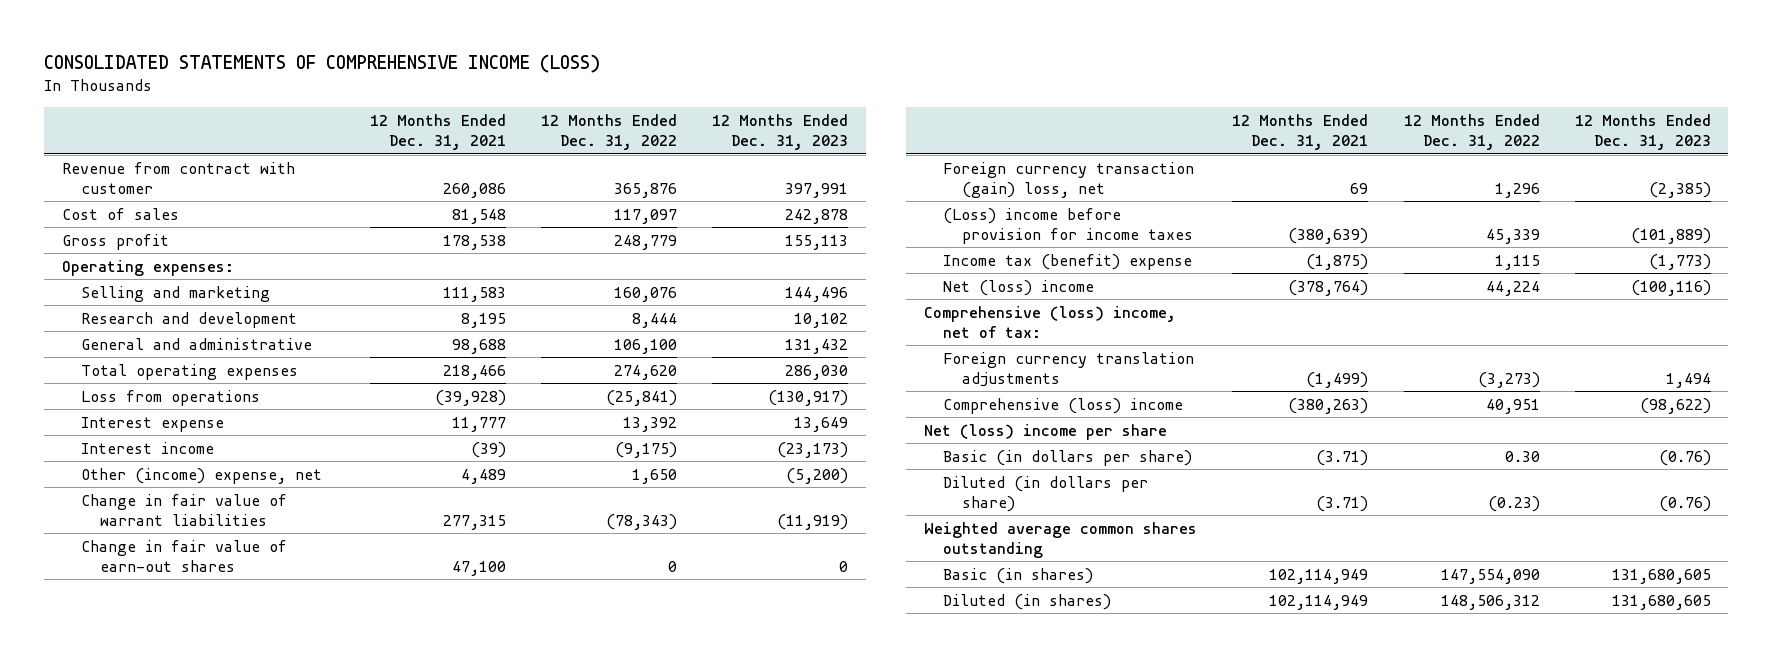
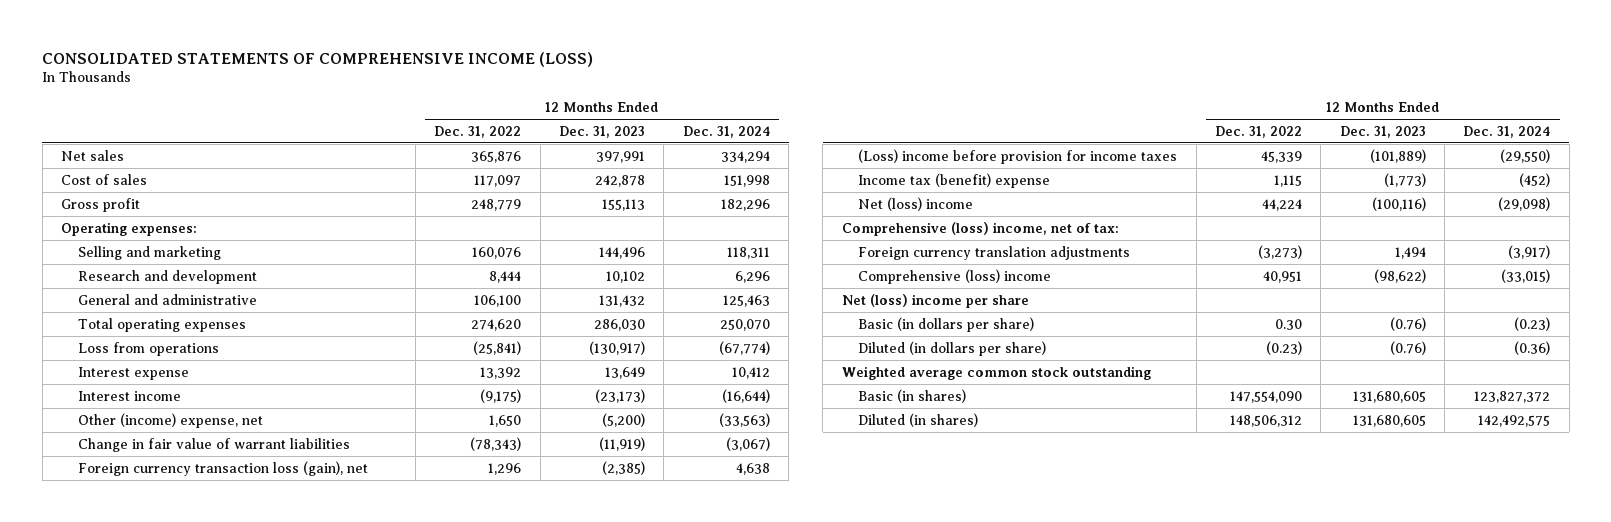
- | 12 Months Ended Dec. 31, 2021 | 12 Months Ended Dec. 31, 2022 | 12 Months Ended Dec. 31, 2023
+ | 12 Months Ended Dec. 31, 2022 | 12 Months Ended Dec. 31, 2023 | 12 Months Ended Dec. 31, 2024
- Revenue from contract with customer | 260,086 | 365,876 | 397,991
+ Net sales | 365,876 | 397,991 | 334,294
- Change in fair value of earn-out shares | 47,100 | 0 | 0
- Foreign currency transaction (gain) loss, net | 69 | 1,296 | (2,385)
+ Foreign currency transaction loss (gain), net | 1,296 | (2,385) | 4,638
- Weighted average common shares outstanding
+ Weighted average common stock outstanding

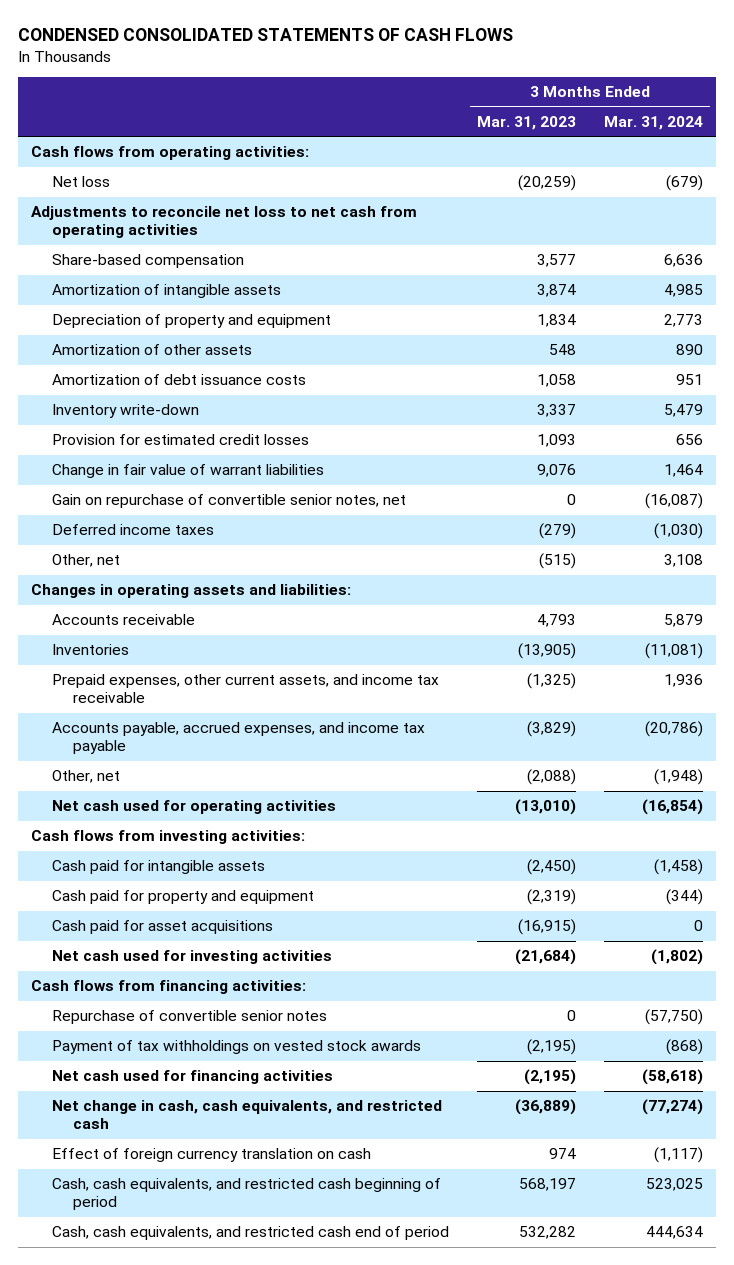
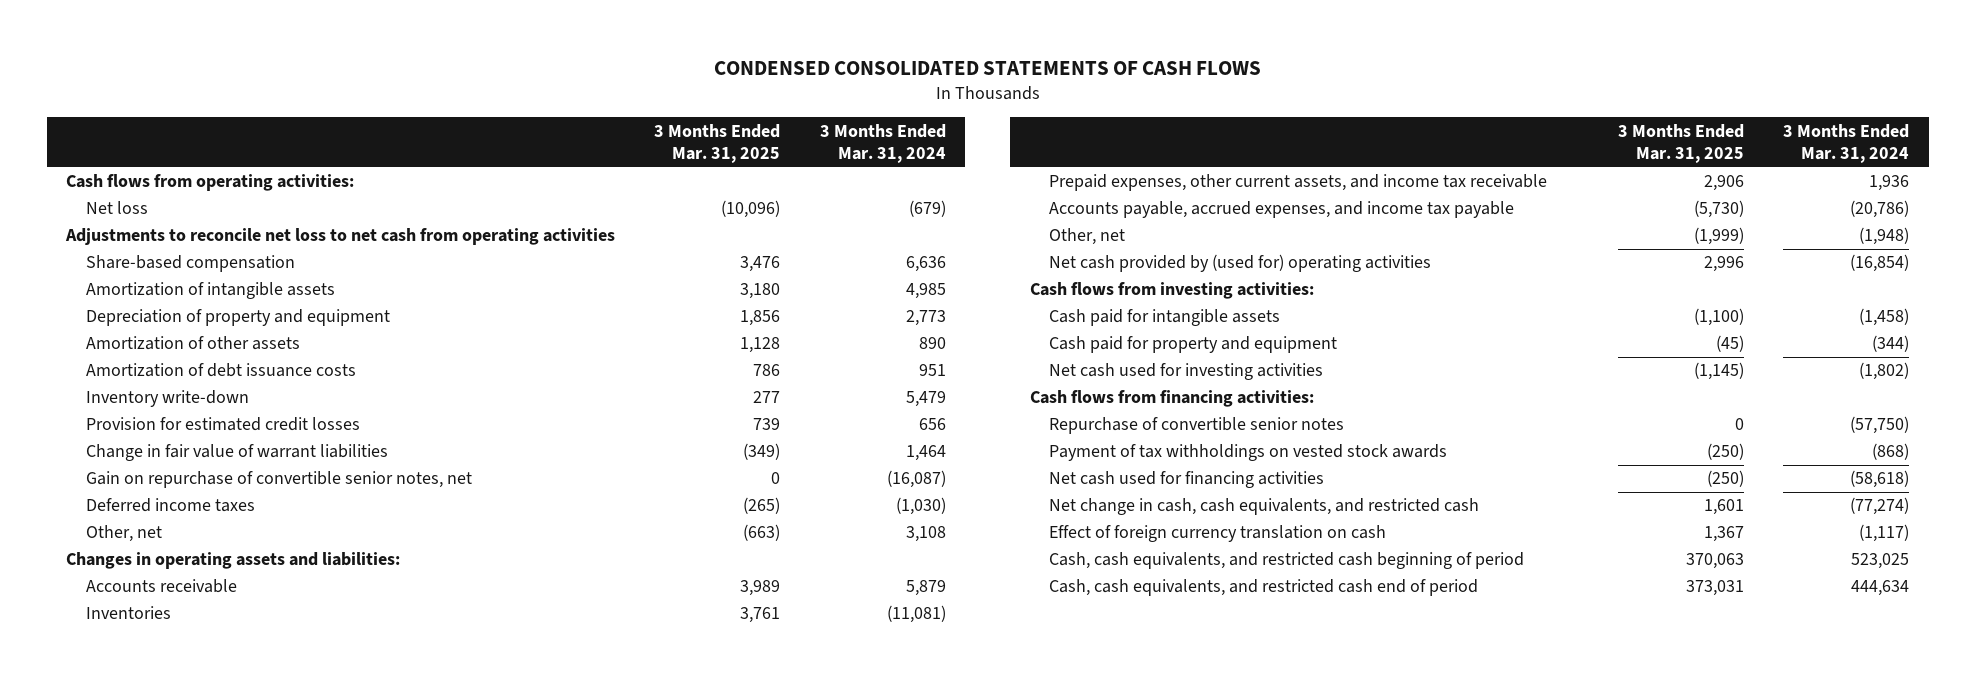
- | 3 Months Ended Mar. 31, 2023 | 3 Months Ended Mar. 31, 2024
+ | 3 Months Ended Mar. 31, 2025 | 3 Months Ended Mar. 31, 2024
- Net cash used for operating activities | (13,010) | (16,854)
+ Net cash provided by (used for) operating activities | 2,996 | (16,854)
- Cash paid for asset acquisitions | (16,915) | 0

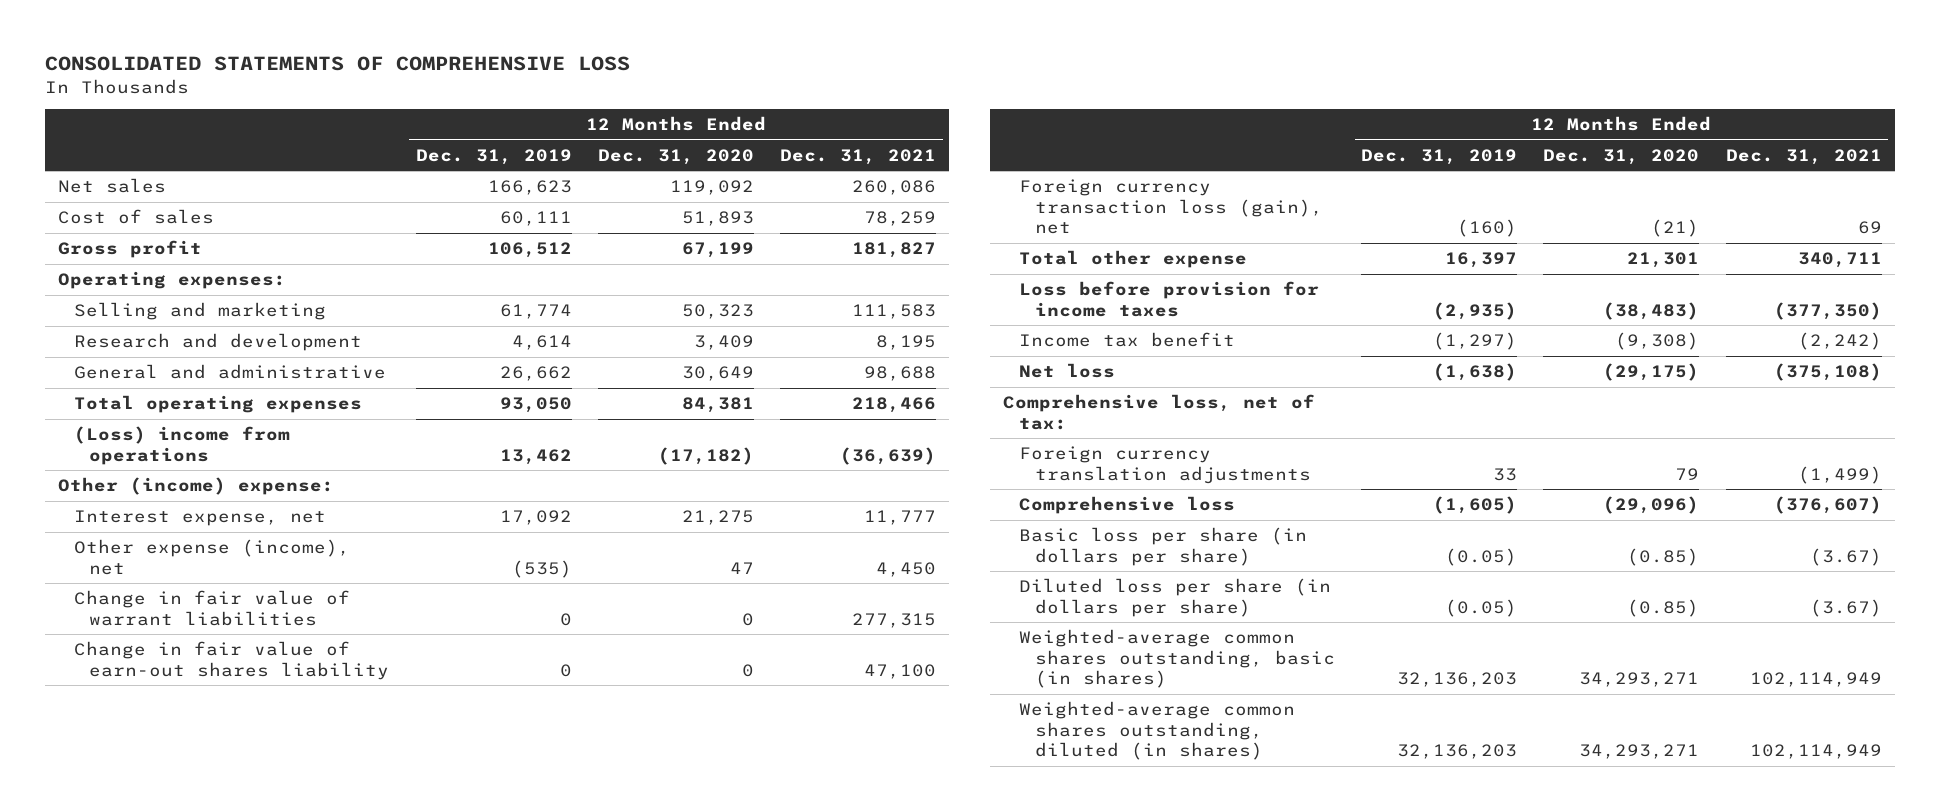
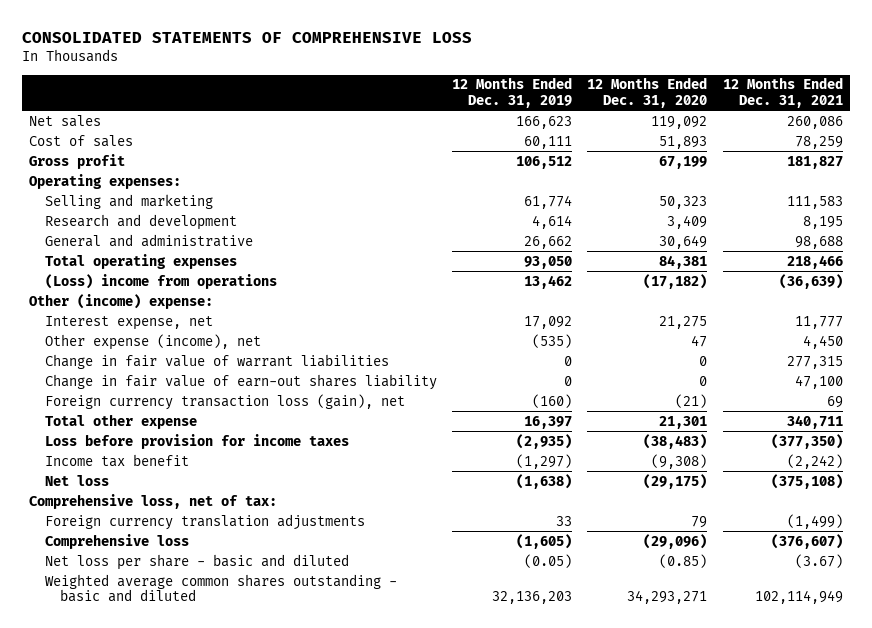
- Basic loss per share (in dollars per share) | (0.05) | (0.85) | (3.67)
- Diluted loss per share (in dollars per share) | (0.05) | (0.85) | (3.67)
- Weighted-average common shares outstanding, basic (in shares) | 32,136,203 | 34,293,271 | 102,114,949
- Weighted-average common shares outstanding, diluted (in shares) | 32,136,203 | 34,293,271 | 102,114,949
+ Net loss per share - basic and diluted | (0.05) | (0.85) | (3.67)
+ Weighted average common shares outstanding - basic and diluted | 32,136,203 | 34,293,271 | 102,114,949

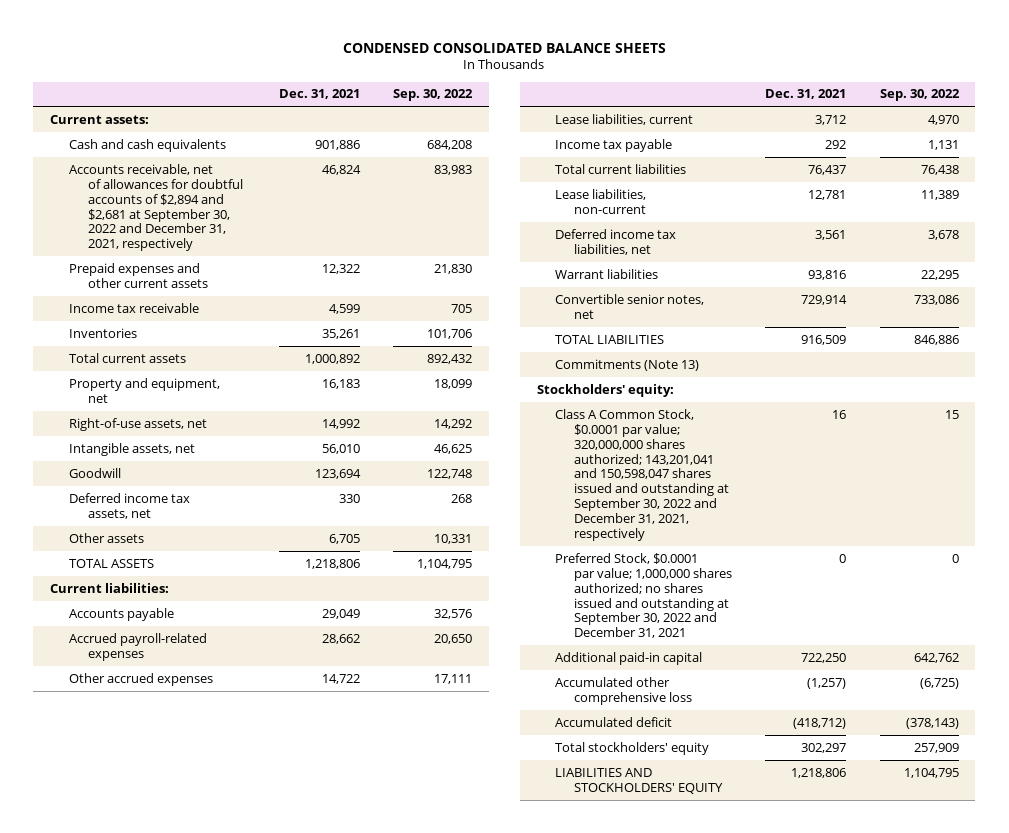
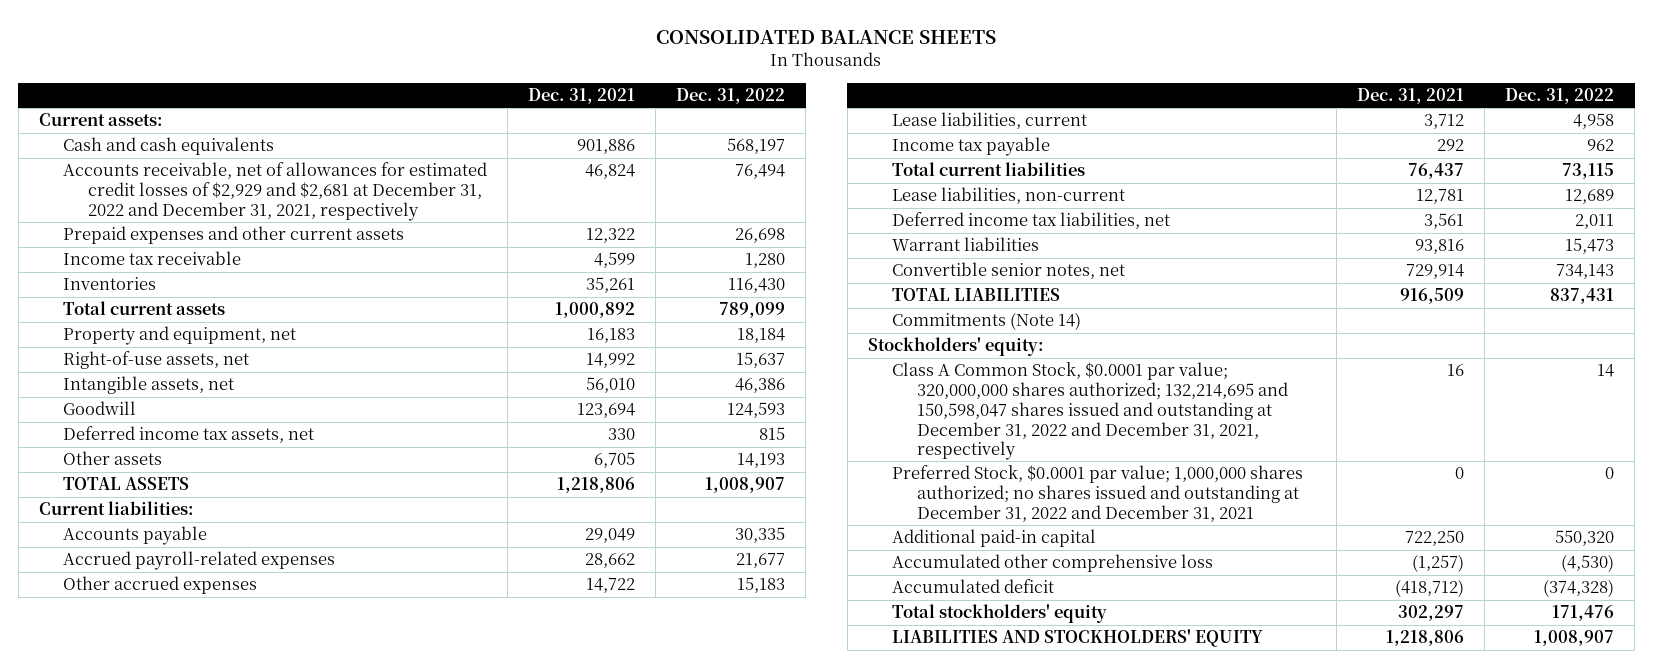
- CONDENSED CONSOLIDATED BALANCE SHEETS
+ CONSOLIDATED BALANCE SHEETS
- | Dec. 31, 2021 | Sep. 30, 2022
+ | Dec. 31, 2021 | Dec. 31, 2022
- Accounts receivable, net of allowances for doubtful accounts of $2,894 and $2,681 at September 30, 2022 and December 31, 2021, respectively | 46,824 | 83,983
+ Accounts receivable, net of allowances for estimated credit losses of $2,929 and $2,681 at December 31, 2022 and December 31, 2021, respectively | 46,824 | 76,494
- Commitments (Note 13)
+ Commitments (Note 14)
- Class A Common Stock, $0.0001 par value; 320,000,000 shares authorized; 143,201,041 and 150,598,047 shares issued and outstanding at September 30, 2022 and December 31, 2021, respectively | 16 | 15
- Preferred Stock, $0.0001 par value; 1,000,000 shares authorized; no shares issued and outstanding at September 30, 2022 and December 31, 2021 | 0 | 0
+ Class A Common Stock, $0.0001 par value; 320,000,000 shares authorized; 132,214,695 and 150,598,047 shares issued and outstanding at December 31, 2022 and December 31, 2021, respectively | 16 | 14
+ Preferred Stock, $0.0001 par value; 1,000,000 shares authorized; no shares issued and outstanding at December 31, 2022 and December 31, 2021 | 0 | 0

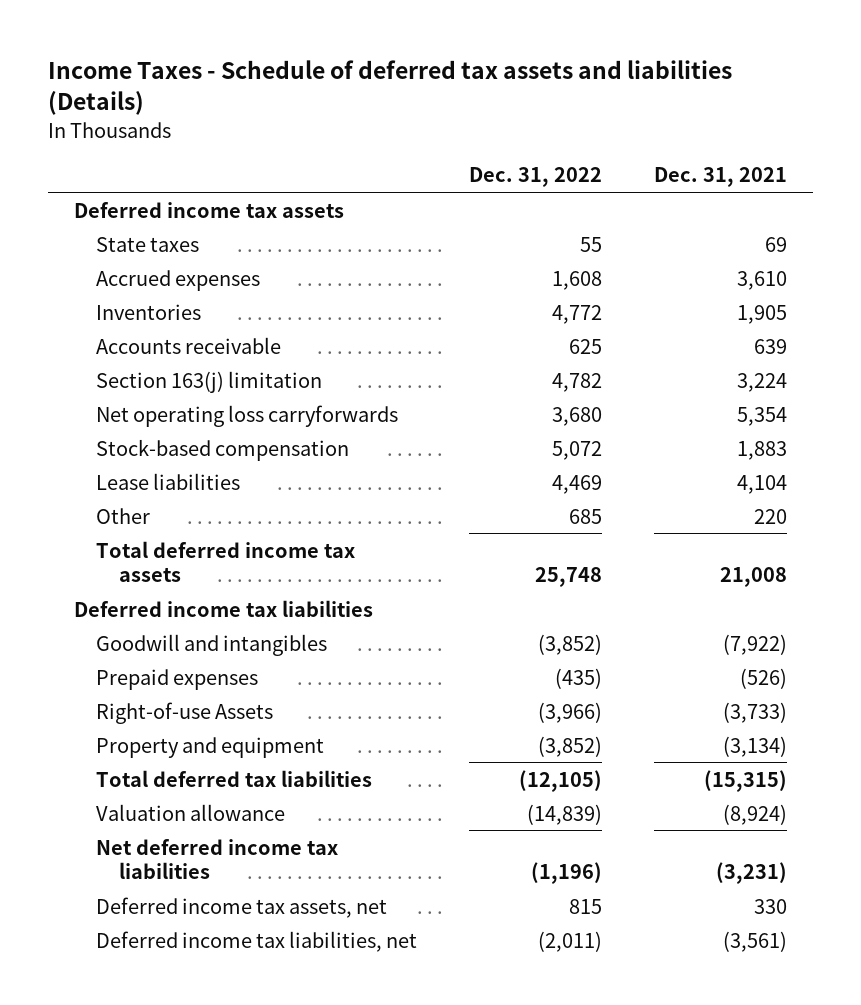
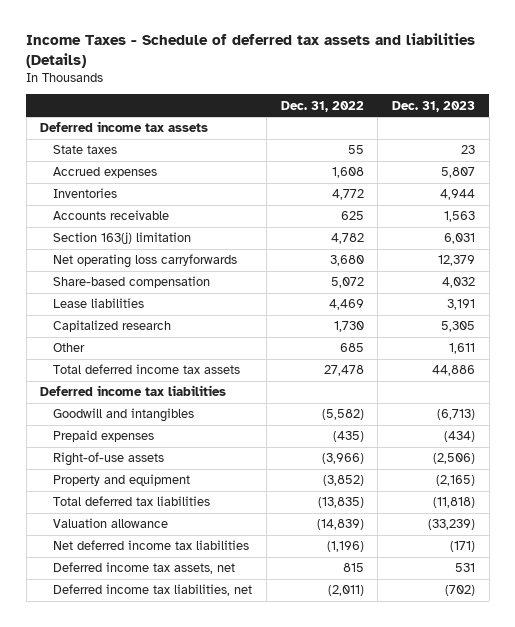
- | Dec. 31, 2022 | Dec. 31, 2021
+ | Dec. 31, 2022 | Dec. 31, 2023
- Stock-based compensation | 5,072 | 1,883
+ Share-based compensation | 5,072 | 4,032
+ Capitalized research | 1,730 | 5,305
- Total deferred income tax assets | 25,748 | 21,008
+ Total deferred income tax assets | 27,478 | 44,886
- Goodwill and intangibles | (3,852) | (7,922)
+ Goodwill and intangibles | (5,582) | (6,713)
- Right-of-use Assets | (3,966) | (3,733)
+ Right-of-use assets | (3,966) | (2,506)
- Total deferred tax liabilities | (12,105) | (15,315)
+ Total deferred tax liabilities | (13,835) | (11,818)

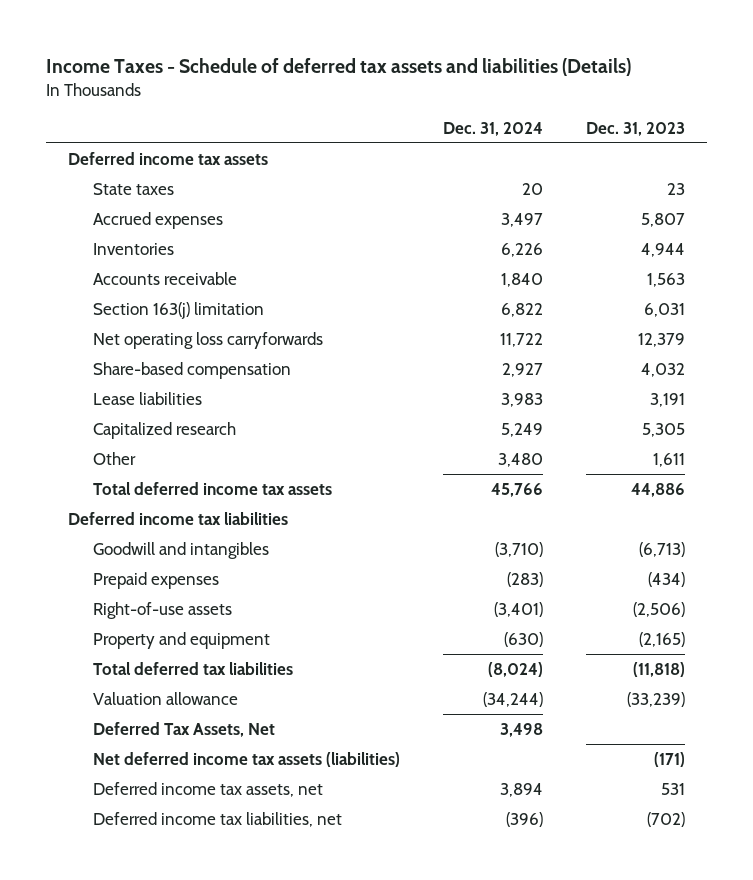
- | Dec. 31, 2022 | Dec. 31, 2023
+ | Dec. 31, 2024 | Dec. 31, 2023
- Net deferred income tax liabilities | (1,196) | (171)
+ Deferred Tax Assets, Net | 3,498 |
+ Net deferred income tax assets (liabilities) | | (171)

